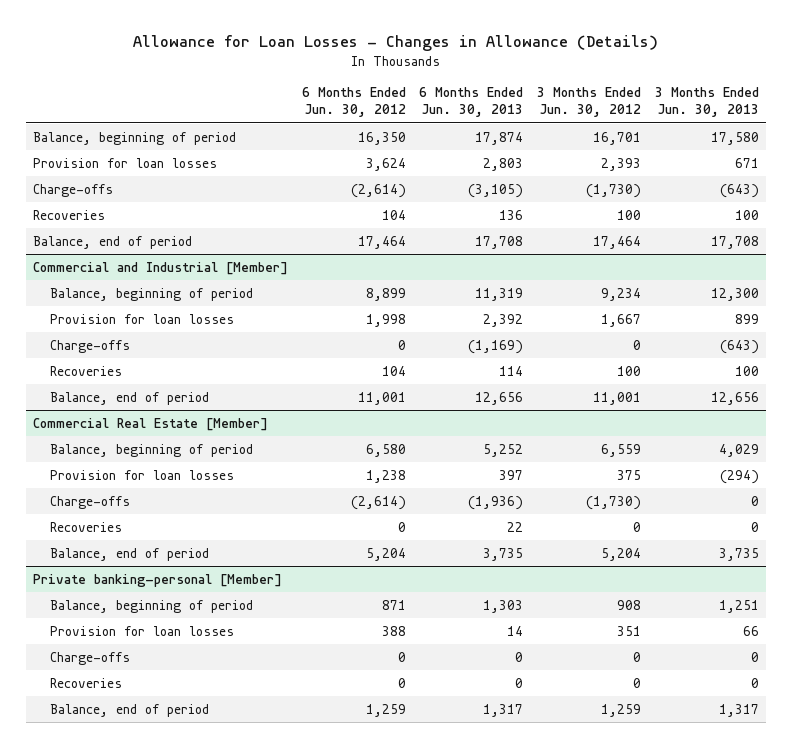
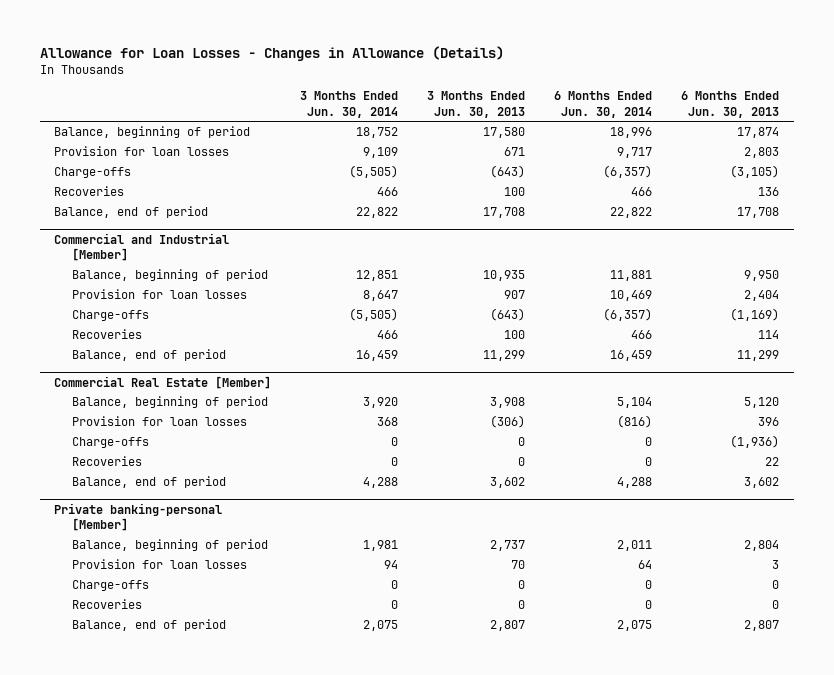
- | 6 Months Ended Jun. 30, 2012 | 6 Months Ended Jun. 30, 2013 | 3 Months Ended Jun. 30, 2012 | 3 Months Ended Jun. 30, 2013
+ | 3 Months Ended Jun. 30, 2014 | 3 Months Ended Jun. 30, 2013 | 6 Months Ended Jun. 30, 2014 | 6 Months Ended Jun. 30, 2013
@ Commercial and Industrial [Member]
- Balance, beginning of period | 8,899 | 11,319 | 9,234 | 12,300
- Provision for loan losses | 1,998 | 2,392 | 1,667 | 899
+ Balance, beginning of period | 12,851 | 10,935 | 11,881 | 9,950
+ Provision for loan losses | 8,647 | 907 | 10,469 | 2,404
- Balance, end of period | 11,001 | 12,656 | 11,001 | 12,656
+ Balance, end of period | 16,459 | 11,299 | 16,459 | 11,299
@ Commercial Real Estate [Member]
- Balance, beginning of period | 6,580 | 5,252 | 6,559 | 4,029
- Provision for loan losses | 1,238 | 397 | 375 | (294)
+ Balance, beginning of period | 3,920 | 3,908 | 5,104 | 5,120
+ Provision for loan losses | 368 | (306) | (816) | 396
- Balance, end of period | 5,204 | 3,735 | 5,204 | 3,735
+ Balance, end of period | 4,288 | 3,602 | 4,288 | 3,602
@ Private banking-personal [Member]
- Balance, beginning of period | 871 | 1,303 | 908 | 1,251
- Provision for loan losses | 388 | 14 | 351 | 66
+ Balance, beginning of period | 1,981 | 2,737 | 2,011 | 2,804
+ Provision for loan losses | 94 | 70 | 64 | 3
- Balance, end of period | 1,259 | 1,317 | 1,259 | 1,317
+ Balance, end of period | 2,075 | 2,807 | 2,075 | 2,807

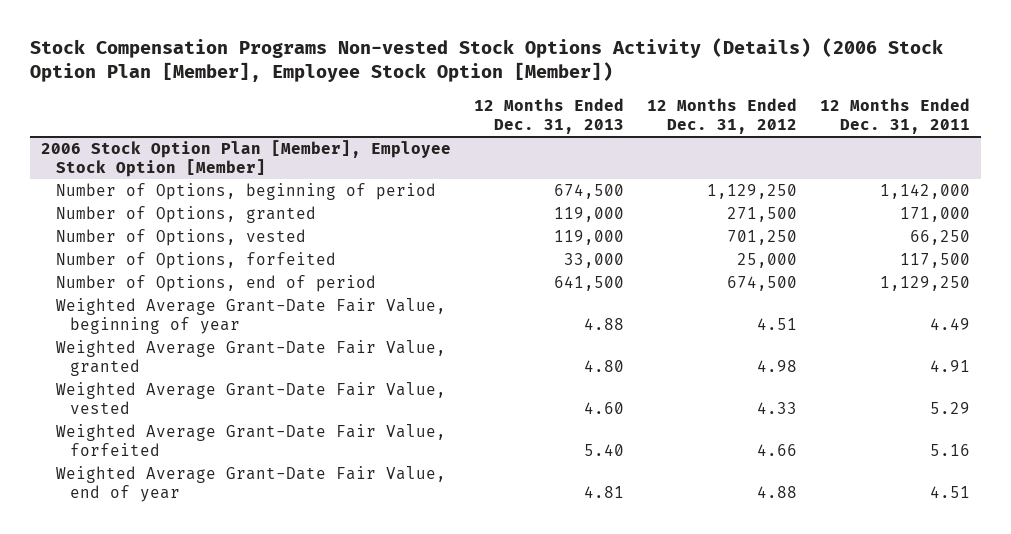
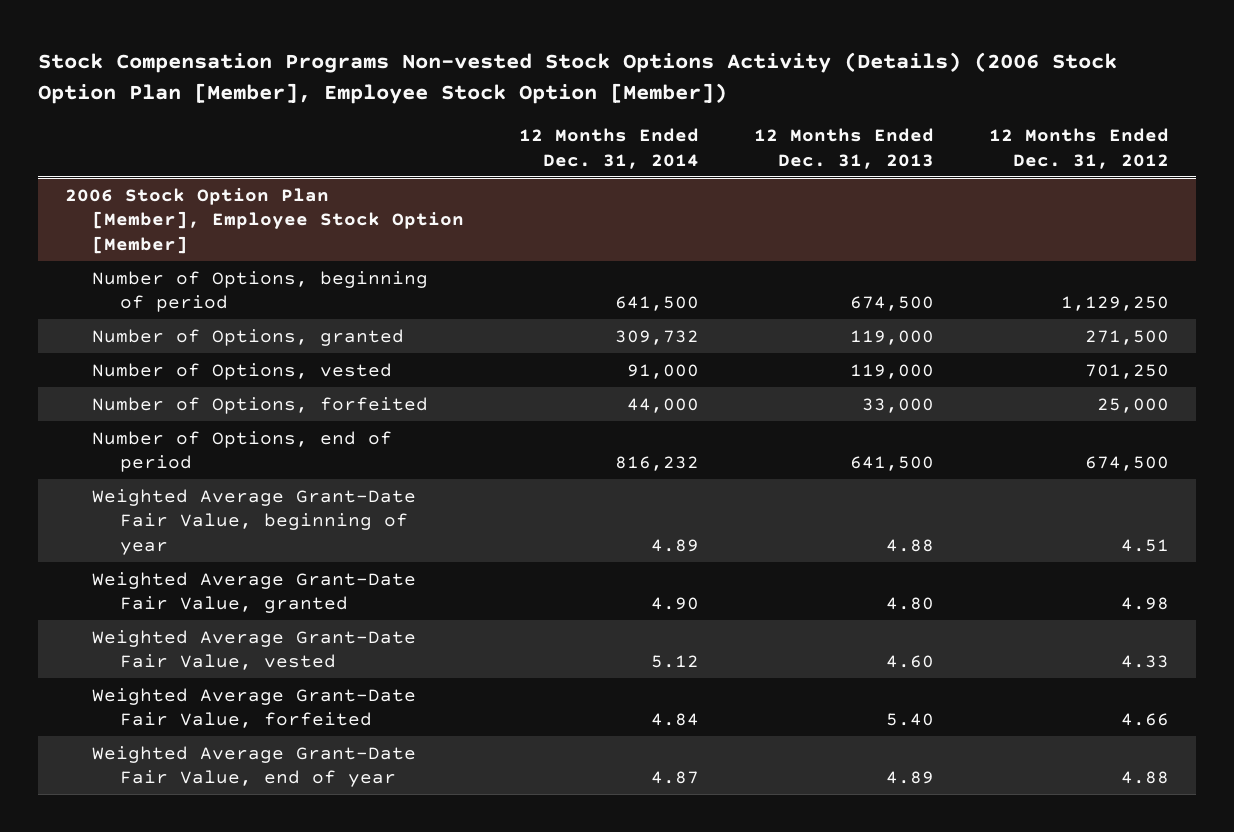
- | 12 Months Ended Dec. 31, 2013 | 12 Months Ended Dec. 31, 2012 | 12 Months Ended Dec. 31, 2011
+ | 12 Months Ended Dec. 31, 2014 | 12 Months Ended Dec. 31, 2013 | 12 Months Ended Dec. 31, 2012
@ 2006 Stock Option Plan [Member], Employee Stock Option [Member]
- Weighted Average Grant-Date Fair Value, end of year | 4.81 | 4.88 | 4.51
+ Weighted Average Grant-Date Fair Value, end of year | 4.87 | 4.89 | 4.88

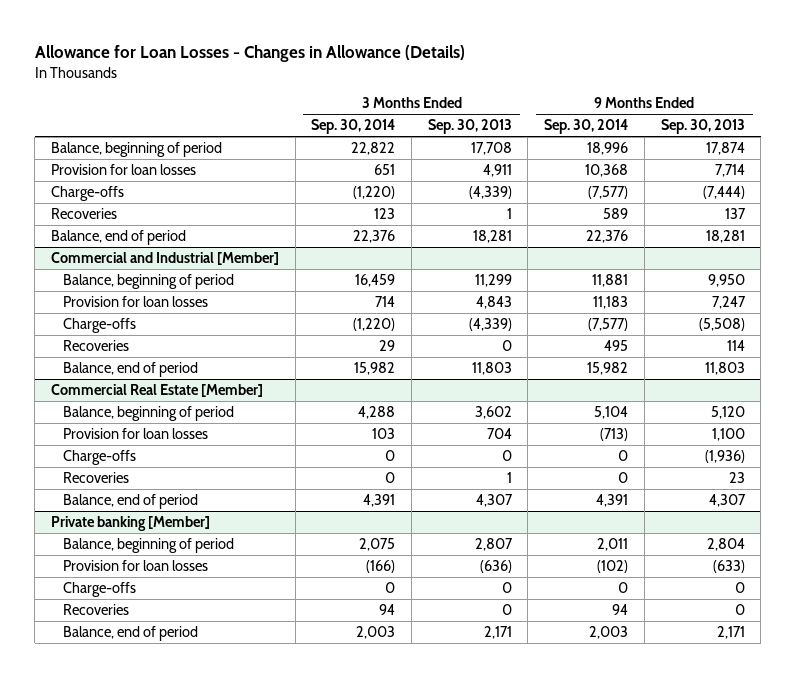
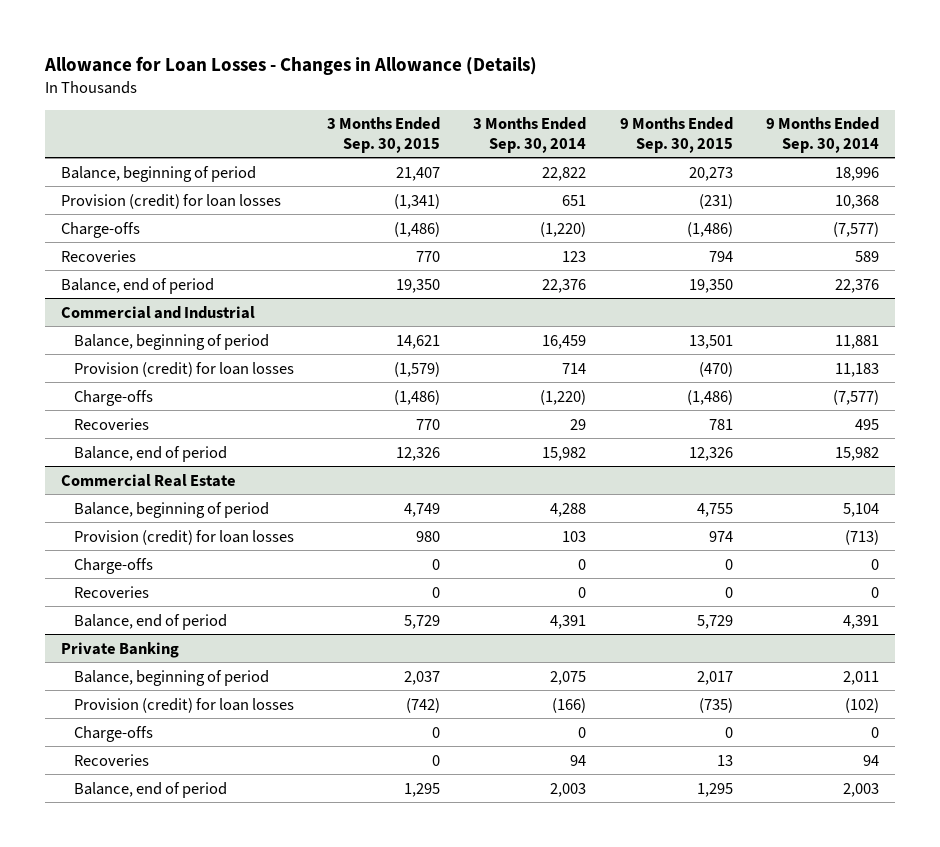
- | 3 Months Ended Sep. 30, 2014 | 3 Months Ended Sep. 30, 2013 | 9 Months Ended Sep. 30, 2014 | 9 Months Ended Sep. 30, 2013
+ | 3 Months Ended Sep. 30, 2015 | 3 Months Ended Sep. 30, 2014 | 9 Months Ended Sep. 30, 2015 | 9 Months Ended Sep. 30, 2014
- Provision for loan losses | 651 | 4,911 | 10,368 | 7,714
+ Provision (credit) for loan losses | (1,341) | 651 | (231) | 10,368
- Commercial and Industrial [Member]
+ Commercial and Industrial
- Provision for loan losses | 714 | 4,843 | 11,183 | 7,247
+ Provision (credit) for loan losses | (1,579) | 714 | (470) | 11,183
- Commercial Real Estate [Member]
+ Commercial Real Estate
- Provision for loan losses | 103 | 704 | (713) | 1,100
+ Provision (credit) for loan losses | 980 | 103 | 974 | (713)
- Private banking [Member]
+ Private Banking
- Provision for loan losses | (166) | (636) | (102) | (633)
+ Provision (credit) for loan losses | (742) | (166) | (735) | (102)

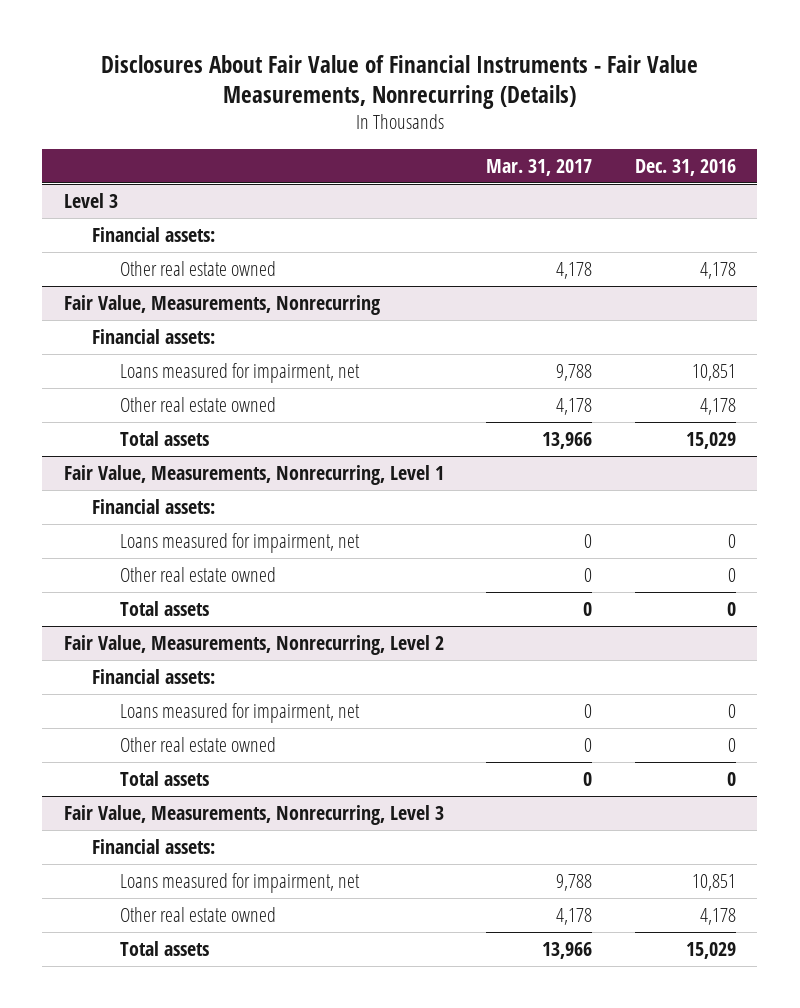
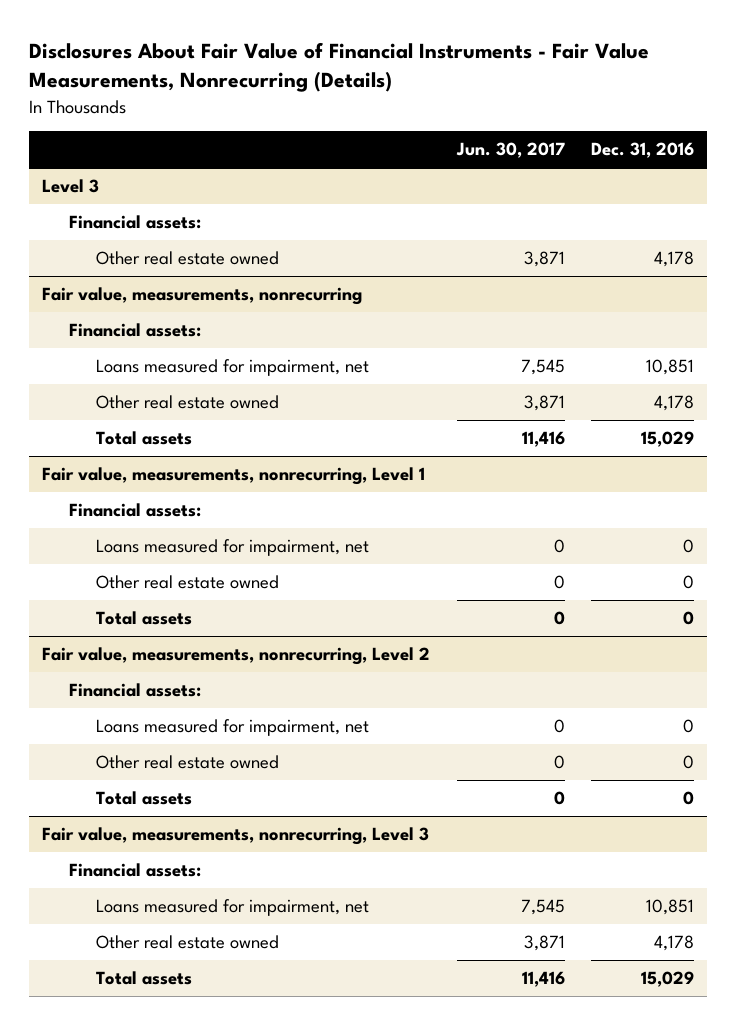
- | Mar. 31, 2017 | Dec. 31, 2016
+ | Jun. 30, 2017 | Dec. 31, 2016
- Fair Value, Measurements, Nonrecurring
+ Fair value, measurements, nonrecurring
- Fair Value, Measurements, Nonrecurring, Level 1
+ Fair value, measurements, nonrecurring, Level 1
- Fair Value, Measurements, Nonrecurring, Level 2
+ Fair value, measurements, nonrecurring, Level 2
- Fair Value, Measurements, Nonrecurring, Level 3
+ Fair value, measurements, nonrecurring, Level 3

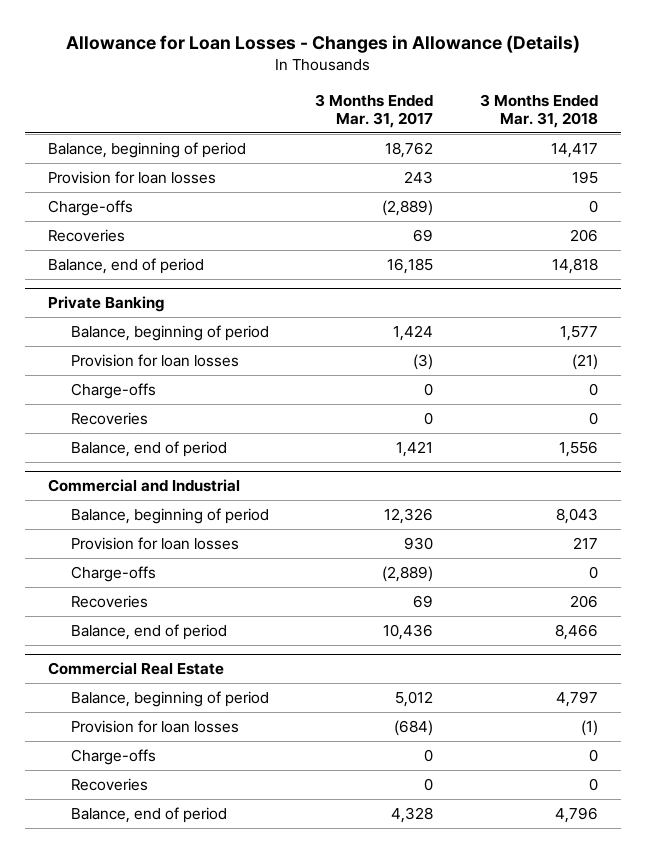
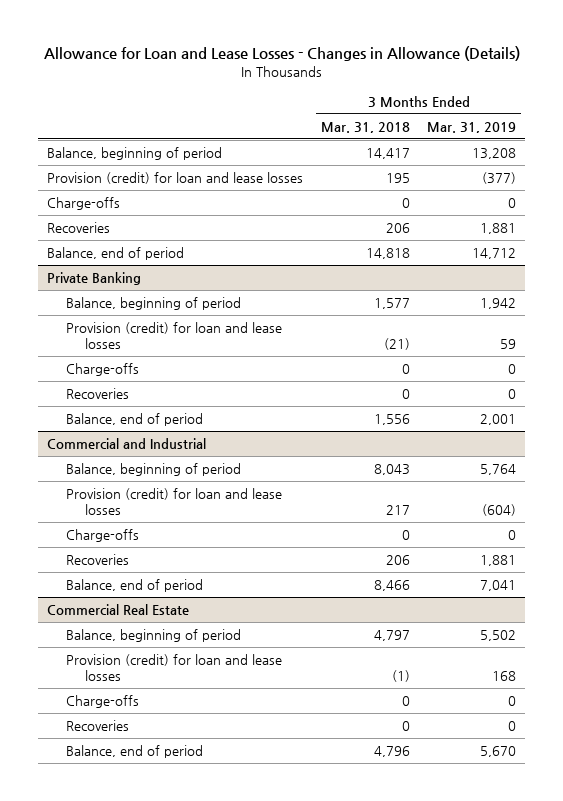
- Allowance for Loan Losses - Changes in Allowance (Details)
+ Allowance for Loan and Lease Losses - Changes in Allowance (Details)
- | 3 Months Ended Mar. 31, 2017 | 3 Months Ended Mar. 31, 2018
+ | 3 Months Ended Mar. 31, 2018 | 3 Months Ended Mar. 31, 2019
- Provision for loan losses | 243 | 195
+ Provision (credit) for loan and lease losses | 195 | (377)
@ Private Banking
- Provision for loan losses | (3) | (21)
+ Provision (credit) for loan and lease losses | (21) | 59
@ Commercial and Industrial
- Provision for loan losses | 930 | 217
+ Provision (credit) for loan and lease losses | 217 | (604)
@ Commercial Real Estate
- Provision for loan losses | (684) | (1)
+ Provision (credit) for loan and lease losses | (1) | 168

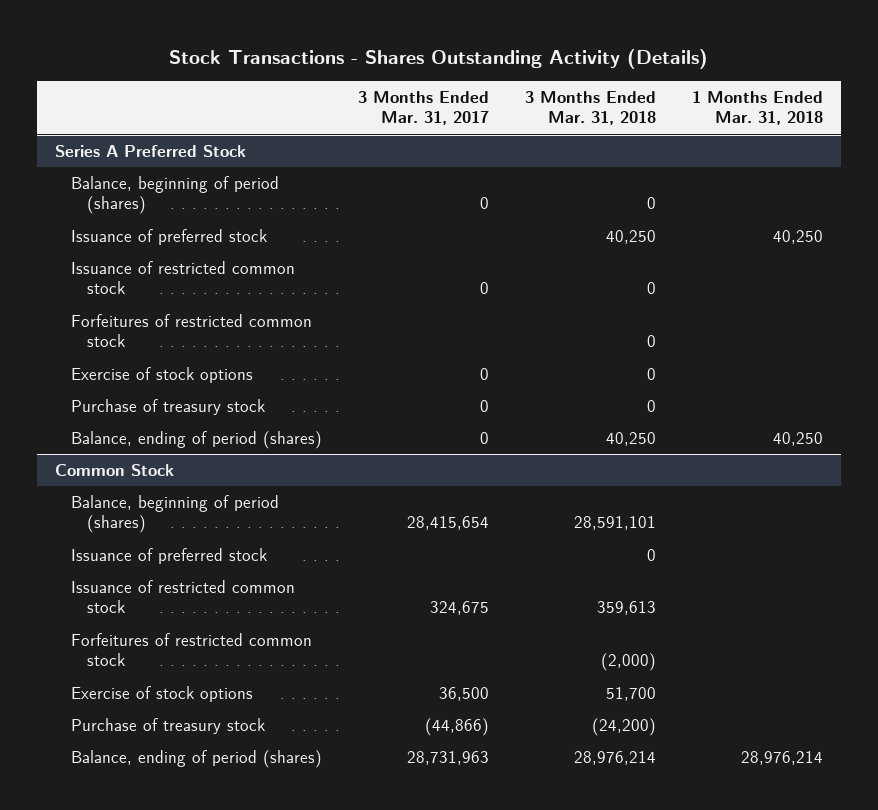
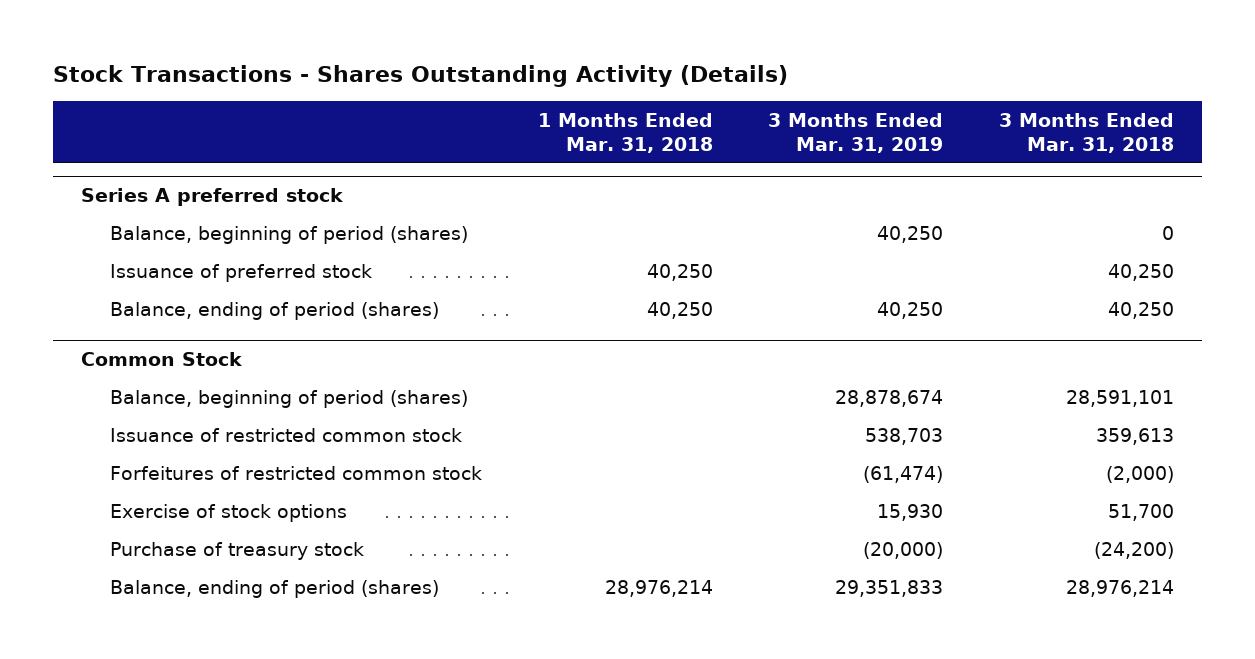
- | 3 Months Ended Mar. 31, 2017 | 3 Months Ended Mar. 31, 2018 | 1 Months Ended Mar. 31, 2018
+ | 1 Months Ended Mar. 31, 2018 | 3 Months Ended Mar. 31, 2019 | 3 Months Ended Mar. 31, 2018
- Series A Preferred Stock
+ Series A preferred stock
- Issuance of restricted common stock | 0 | 0 |
- Forfeitures of restricted common stock | | 0 |
- Exercise of stock options | 0 | 0 |
- Purchase of treasury stock | 0 | 0 |
@ Common Stock
- Issuance of preferred stock | | 0 |

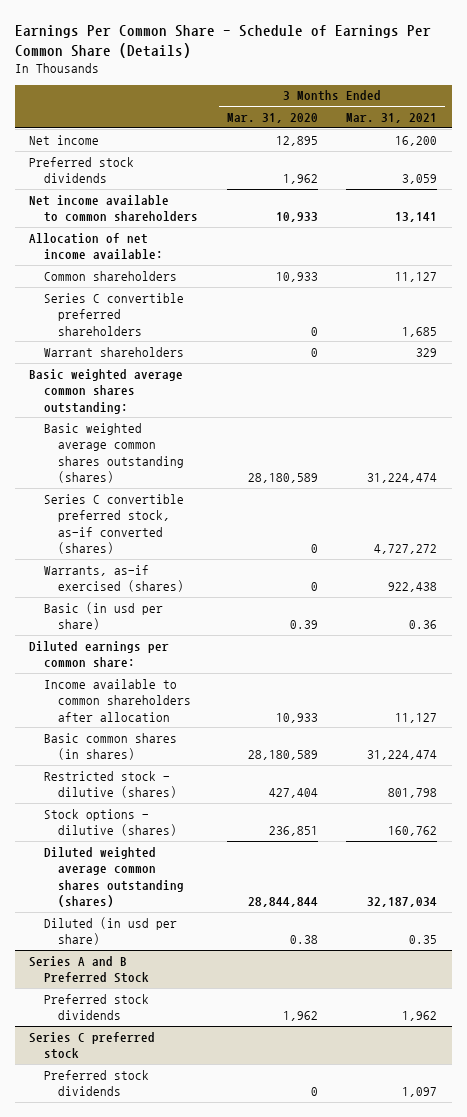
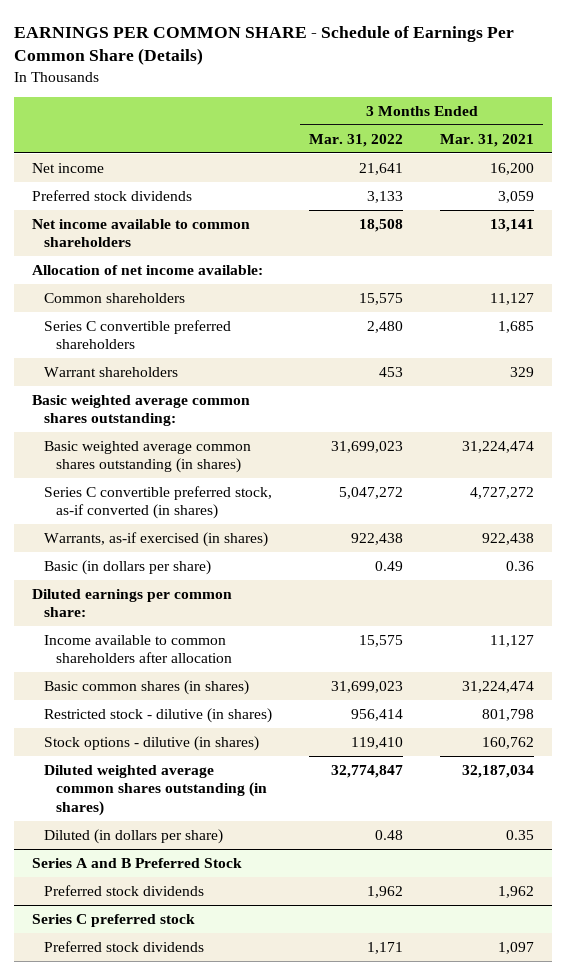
- Earnings Per Common Share - Schedule of Earnings Per Common Share (Details)
+ EARNINGS PER COMMON SHARE - Schedule of Earnings Per Common Share (Details)
- | 3 Months Ended Mar. 31, 2020 | 3 Months Ended Mar. 31, 2021
+ | 3 Months Ended Mar. 31, 2022 | 3 Months Ended Mar. 31, 2021
- Basic weighted average common shares outstanding (shares) | 28,180,589 | 31,224,474
- Series C convertible preferred stock, as-if converted (shares) | 0 | 4,727,272
- Warrants, as-if exercised (shares) | 0 | 922,438
- Basic (in usd per share) | 0.39 | 0.36
+ Basic weighted average common shares outstanding (in shares) | 31,699,023 | 31,224,474
+ Series C convertible preferred stock, as-if converted (in shares) | 5,047,272 | 4,727,272
+ Warrants, as-if exercised (in shares) | 922,438 | 922,438
+ Basic (in dollars per share) | 0.49 | 0.36
- Restricted stock - dilutive (shares) | 427,404 | 801,798
- Stock options - dilutive (shares) | 236,851 | 160,762
- Diluted weighted average common shares outstanding (shares) | 28,844,844 | 32,187,034
- Diluted (in usd per share) | 0.38 | 0.35
+ Restricted stock - dilutive (in shares) | 956,414 | 801,798
+ Stock options - dilutive (in shares) | 119,410 | 160,762
+ Diluted weighted average common shares outstanding (in shares) | 32,774,847 | 32,187,034
+ Diluted (in dollars per share) | 0.48 | 0.35

